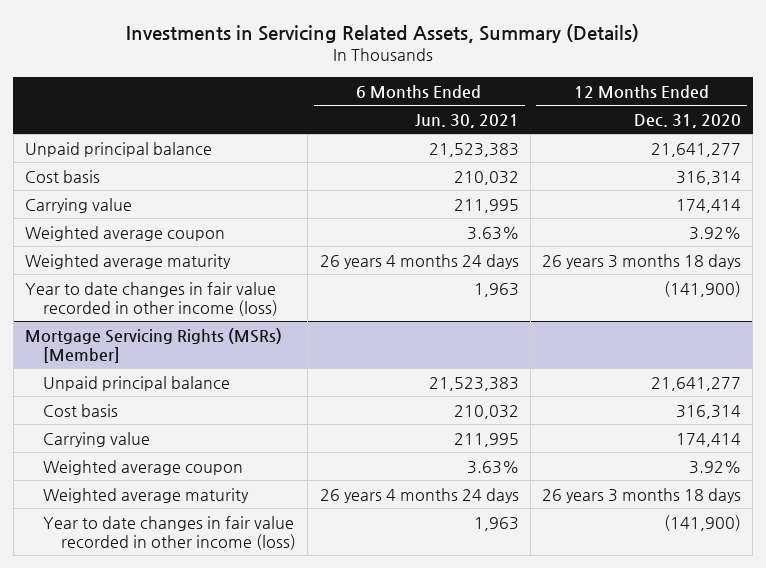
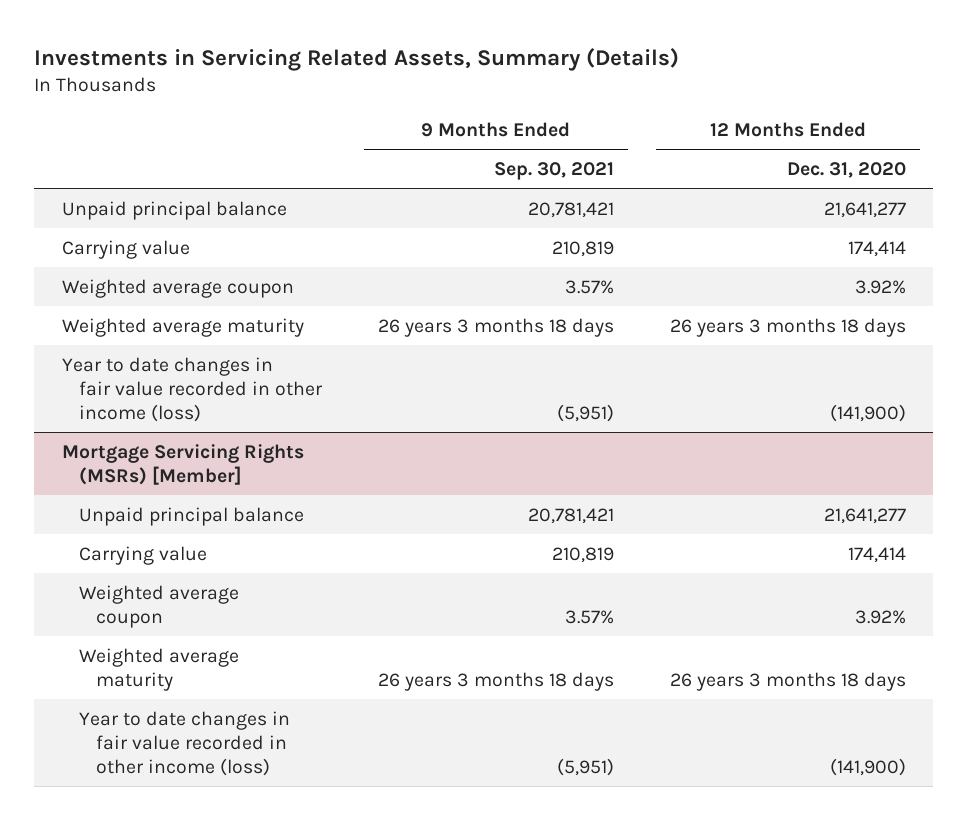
- | 6 Months Ended Jun. 30, 2021 | 12 Months Ended Dec. 31, 2020
+ | 9 Months Ended Sep. 30, 2021 | 12 Months Ended Dec. 31, 2020
- Cost basis | 210,032 | 316,314
@ Mortgage Servicing Rights (MSRs) [Member]
- Cost basis | 210,032 | 316,314

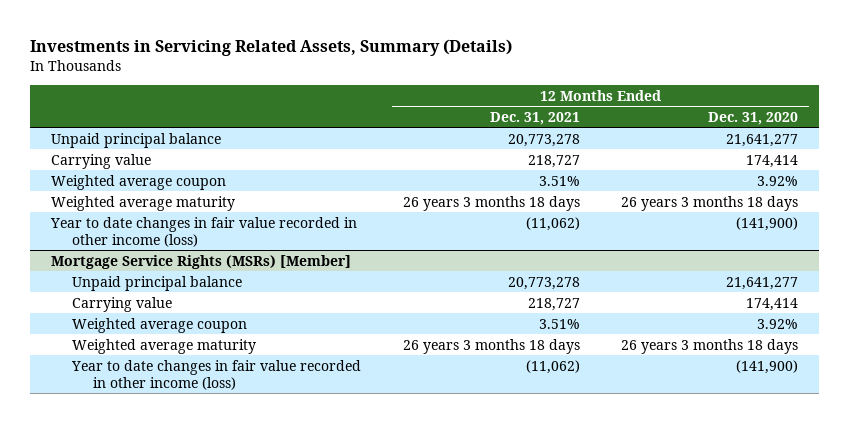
- | 9 Months Ended Sep. 30, 2021 | 12 Months Ended Dec. 31, 2020
+ | 12 Months Ended Dec. 31, 2021 | 12 Months Ended Dec. 31, 2020
- Mortgage Servicing Rights (MSRs) [Member]
+ Mortgage Service Rights (MSRs) [Member]

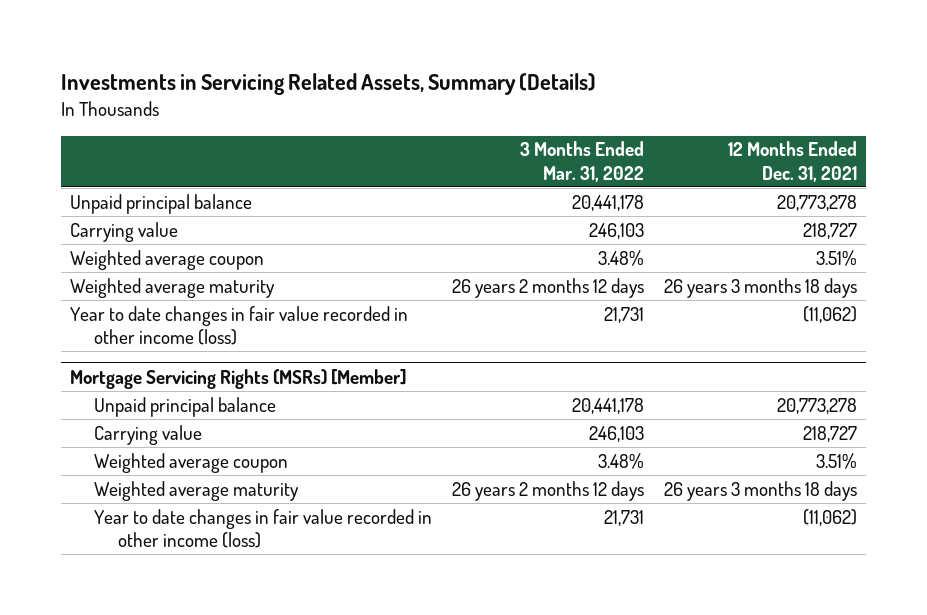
- | 12 Months Ended Dec. 31, 2021 | 12 Months Ended Dec. 31, 2020
+ | 3 Months Ended Mar. 31, 2022 | 12 Months Ended Dec. 31, 2021
- Mortgage Service Rights (MSRs) [Member]
+ Mortgage Servicing Rights (MSRs) [Member]

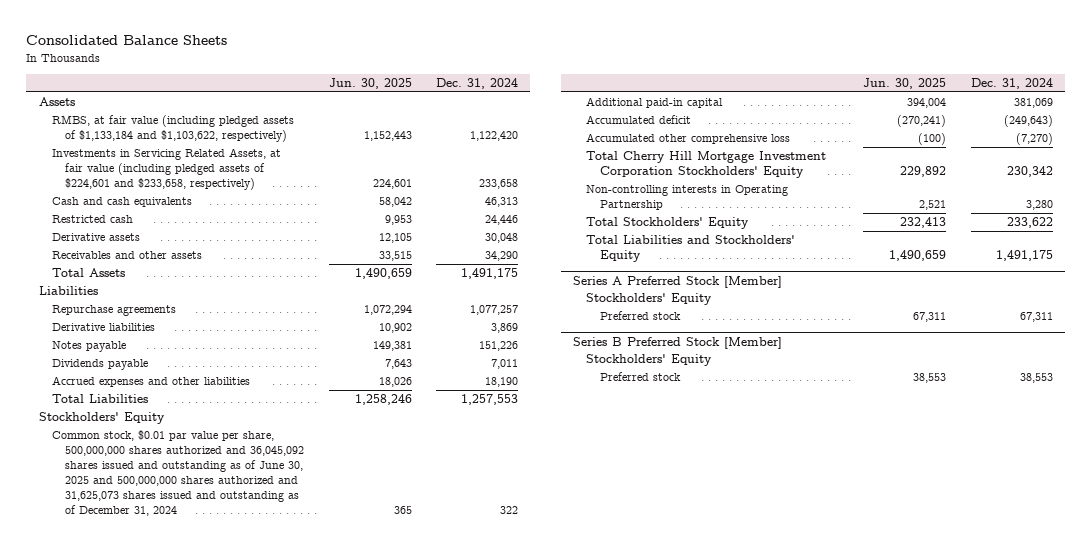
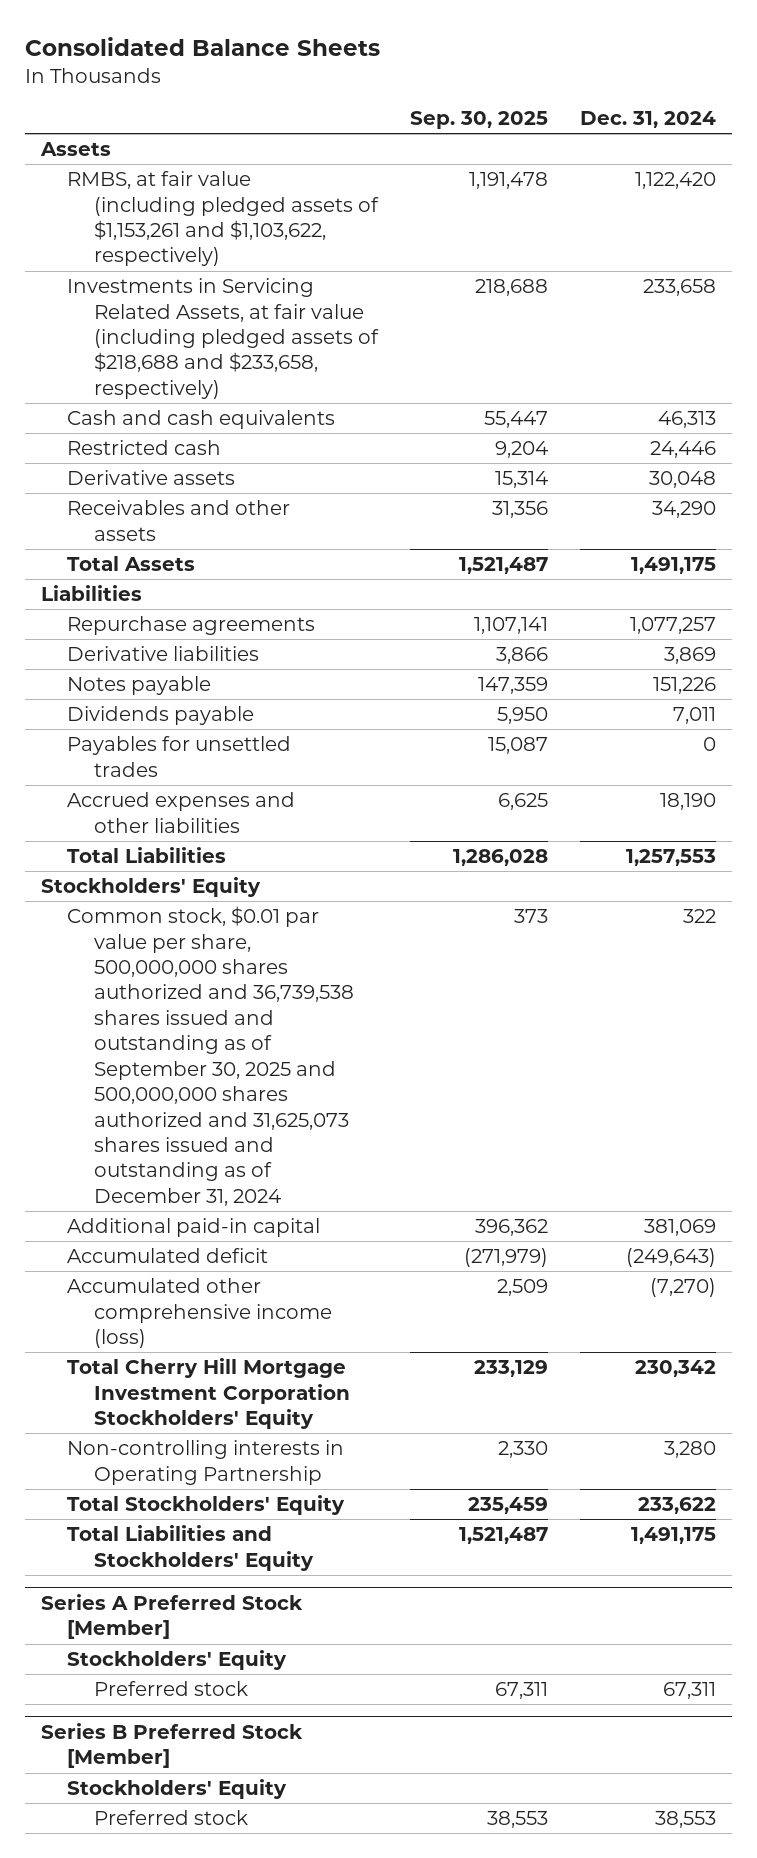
- | Jun. 30, 2025 | Dec. 31, 2024
+ | Sep. 30, 2025 | Dec. 31, 2024
- RMBS, at fair value (including pledged assets of $1,133,184 and $1,103,622, respectively) | 1,152,443 | 1,122,420
- Investments in Servicing Related Assets, at fair value (including pledged assets of $224,601 and $233,658, respectively) | 224,601 | 233,658
+ RMBS, at fair value (including pledged assets of $1,153,261 and $1,103,622, respectively) | 1,191,478 | 1,122,420
+ Investments in Servicing Related Assets, at fair value (including pledged assets of $218,688 and $233,658, respectively) | 218,688 | 233,658
+ Payables for unsettled trades | 15,087 | 0
- Common stock, $0.01 par value per share, 500,000,000 shares authorized and 36,045,092 shares issued and outstanding as of June 30, 2025 and 500,000,000 shares authorized and 31,625,073 shares issued and outstanding as of December 31, 2024 | 365 | 322
+ Common stock, $0.01 par value per share, 500,000,000 shares authorized and 36,739,538 shares issued and outstanding as of September 30, 2025 and 500,000,000 shares authorized and 31,625,073 shares issued and outstanding as of December 31, 2024 | 373 | 322
- Accumulated other comprehensive loss | (100) | (7,270)
+ Accumulated other comprehensive income (loss) | 2,509 | (7,270)

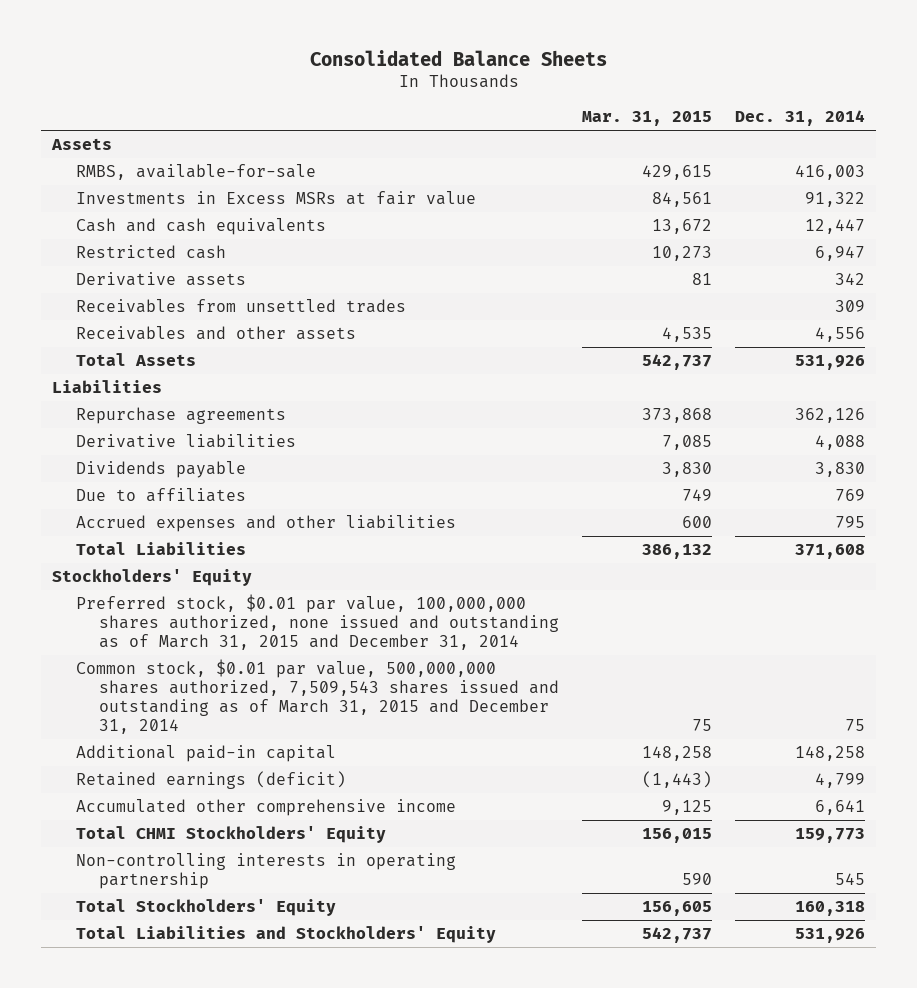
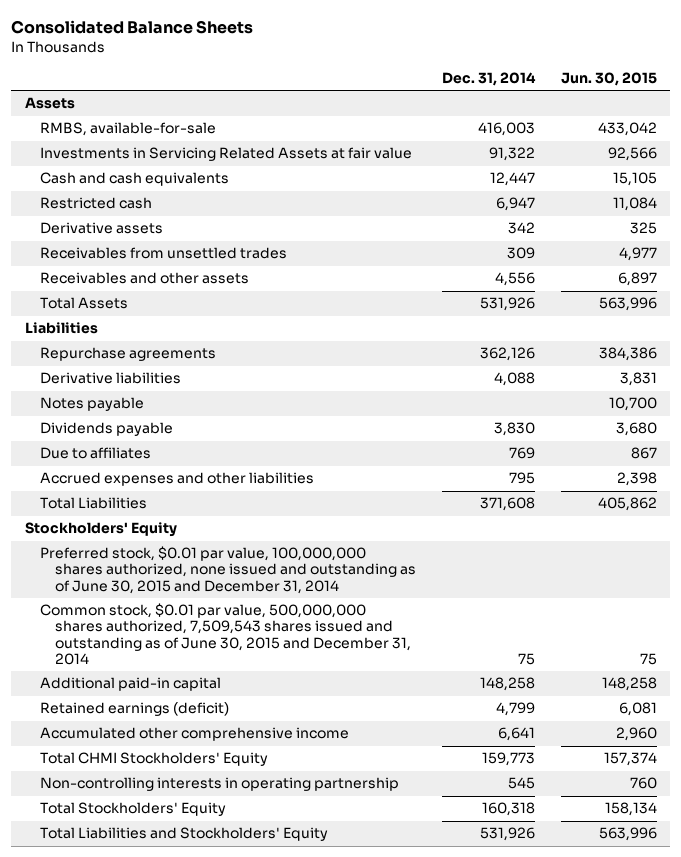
- | Mar. 31, 2015 | Dec. 31, 2014
+ | Dec. 31, 2014 | Jun. 30, 2015
- Investments in Excess MSRs at fair value | 84,561 | 91,322
+ Investments in Servicing Related Assets at fair value | 91,322 | 92,566
+ Notes payable | | 10,700
- Preferred stock, $0.01 par value, 100,000,000 shares authorized, none issued and outstanding as of March 31, 2015 and December 31, 2014
- Common stock, $0.01 par value, 500,000,000 shares authorized, 7,509,543 shares issued and outstanding as of March 31, 2015 and December 31, 2014 | 75 | 75
+ Preferred stock, $0.01 par value, 100,000,000 shares authorized, none issued and outstanding as of June 30, 2015 and December 31, 2014
+ Common stock, $0.01 par value, 500,000,000 shares authorized, 7,509,543 shares issued and outstanding as of June 30, 2015 and December 31, 2014 | 75 | 75

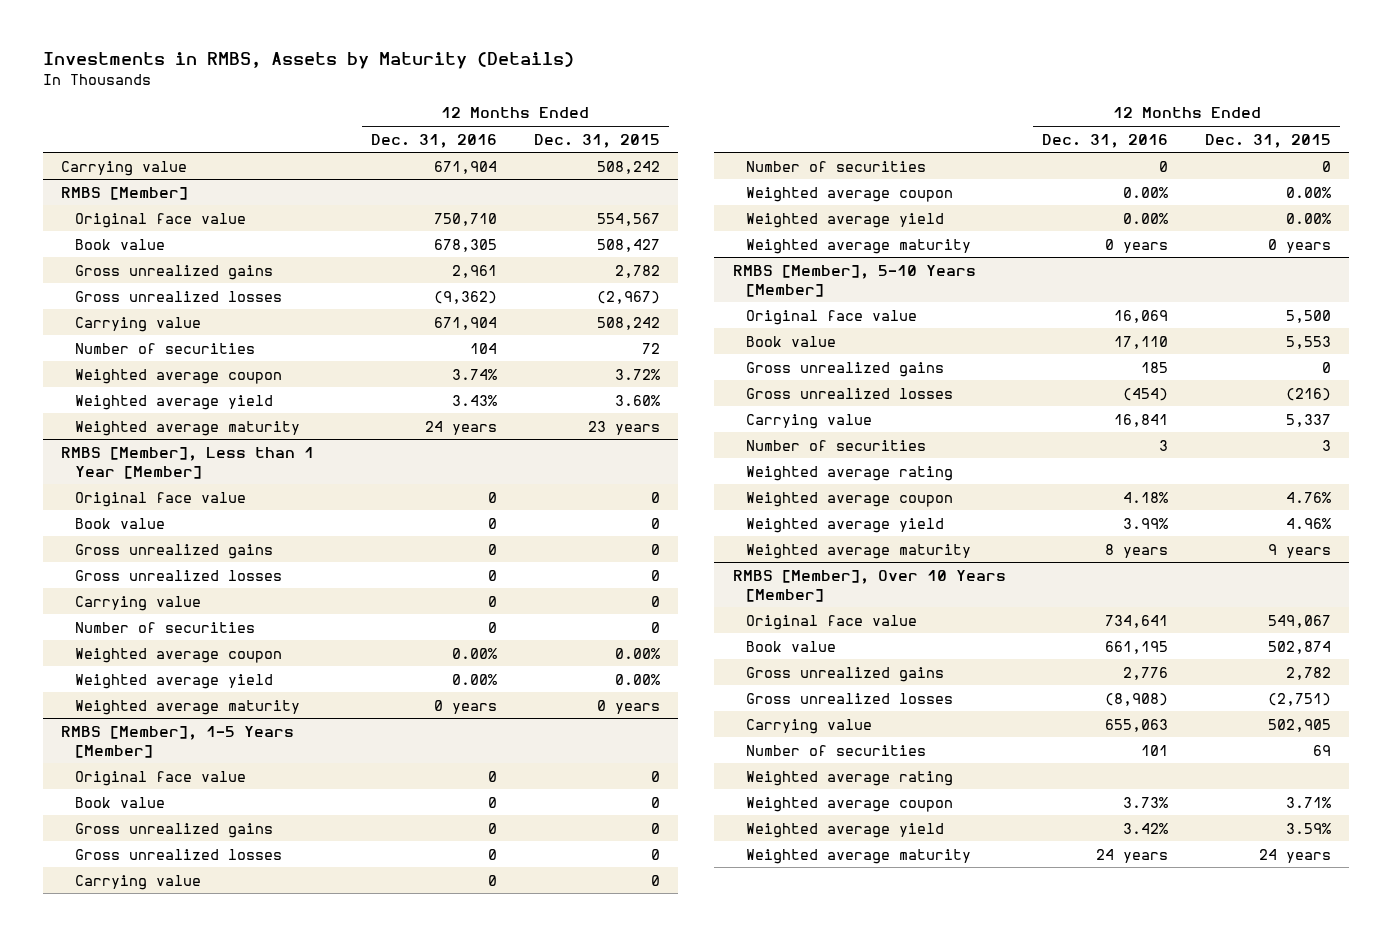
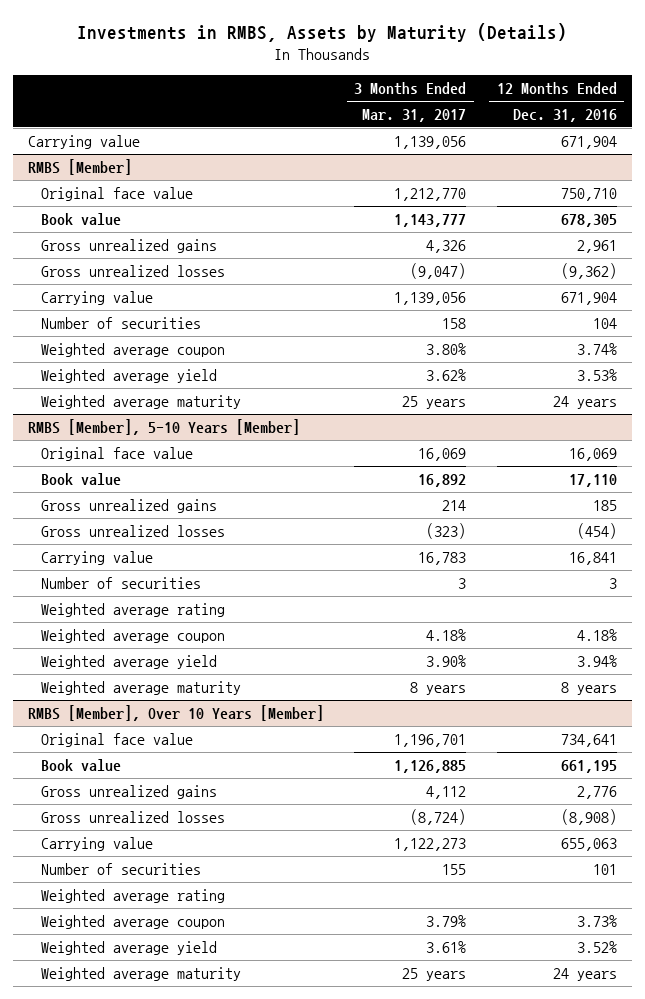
- | 12 Months Ended Dec. 31, 2016 | 12 Months Ended Dec. 31, 2015
+ | 3 Months Ended Mar. 31, 2017 | 12 Months Ended Dec. 31, 2016
@ RMBS [Member]
- Weighted average yield | 3.43% | 3.60%
+ Weighted average yield | 3.62% | 3.53%
- RMBS [Member], Less than 1 Year [Member]
- Original face value | 0 | 0
- Book value | 0 | 0
- Gross unrealized gains | 0 | 0
- Gross unrealized losses | 0 | 0
- Carrying value | 0 | 0
- Number of securities | 0 | 0
- Weighted average coupon | 0.00% | 0.00%
- Weighted average yield | 0.00% | 0.00%
- Weighted average maturity | 0 years | 0 years
- RMBS [Member], 1-5 Years [Member]
- Original face value | 0 | 0
- Book value | 0 | 0
- Gross unrealized gains | 0 | 0
- Gross unrealized losses | 0 | 0
- Carrying value | 0 | 0
- Number of securities | 0 | 0
- Weighted average coupon | 0.00% | 0.00%
- Weighted average yield | 0.00% | 0.00%
- Weighted average maturity | 0 years | 0 years
@ RMBS [Member], 5-10 Years [Member]
- Weighted average yield | 3.99% | 4.96%
+ Weighted average yield | 3.90% | 3.94%
@ RMBS [Member], Over 10 Years [Member]
- Weighted average yield | 3.42% | 3.59%
+ Weighted average yield | 3.61% | 3.52%

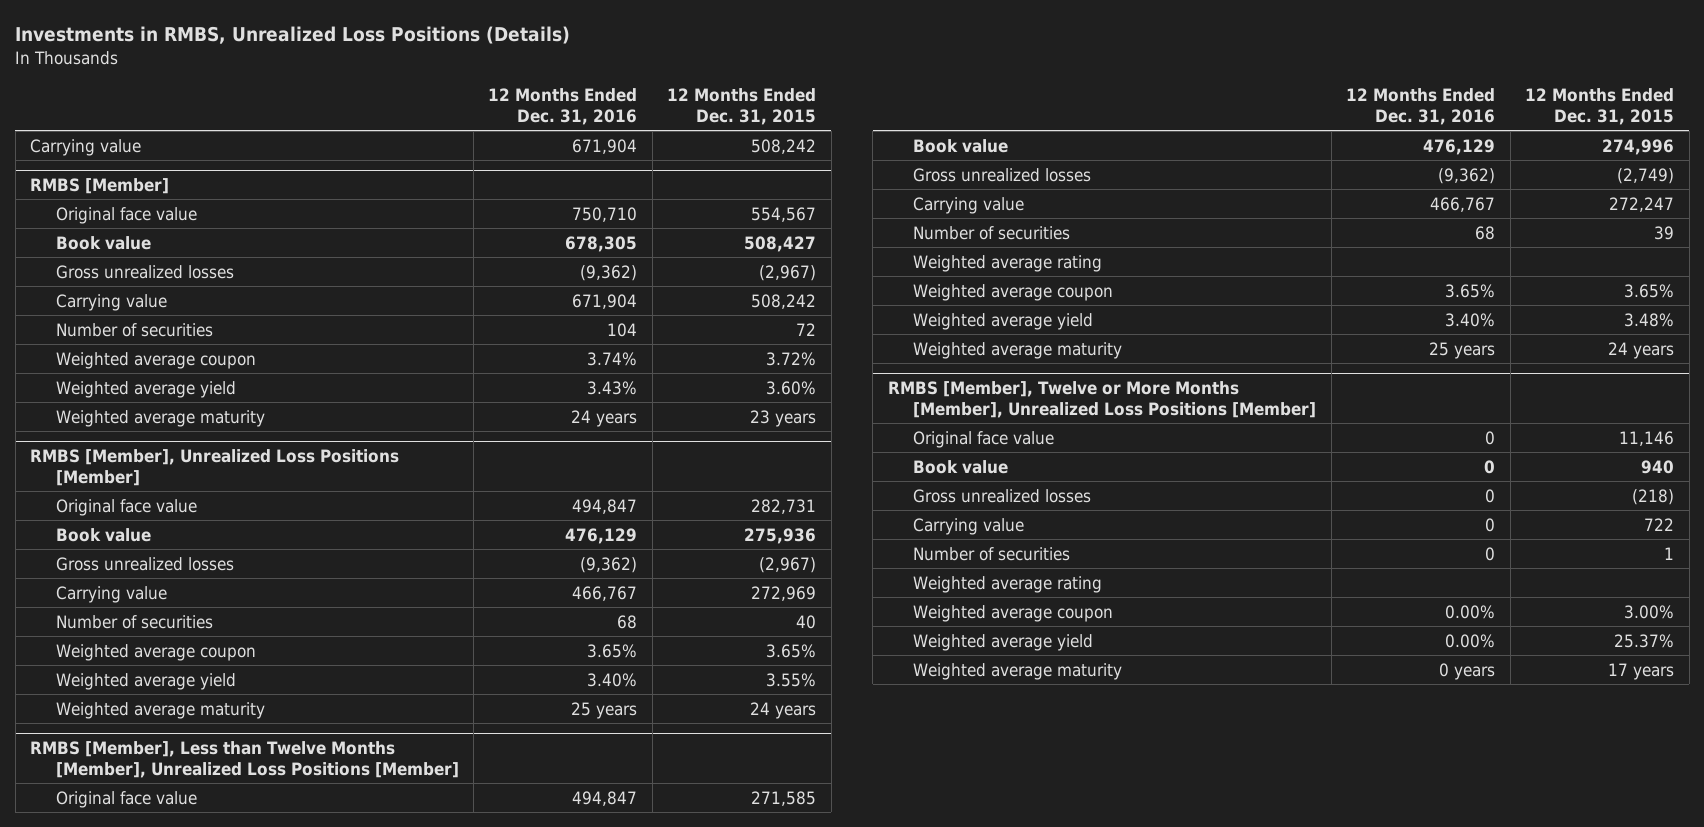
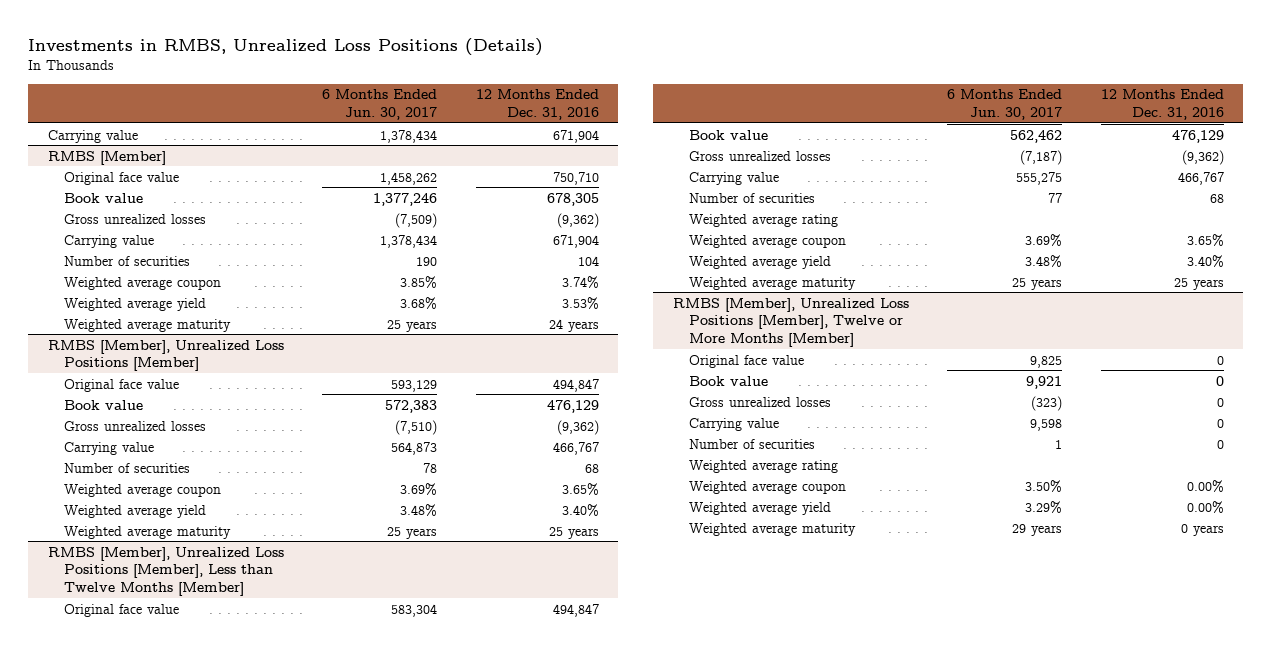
- | 12 Months Ended Dec. 31, 2016 | 12 Months Ended Dec. 31, 2015
+ | 6 Months Ended Jun. 30, 2017 | 12 Months Ended Dec. 31, 2016
@ RMBS [Member]
- Weighted average yield | 3.43% | 3.60%
+ Weighted average yield | 3.68% | 3.53%
- RMBS [Member], Less than Twelve Months [Member], Unrealized Loss Positions [Member]
+ RMBS [Member], Unrealized Loss Positions [Member], Less than Twelve Months [Member]
- RMBS [Member], Twelve or More Months [Member], Unrealized Loss Positions [Member]
+ RMBS [Member], Unrealized Loss Positions [Member], Twelve or More Months [Member]

